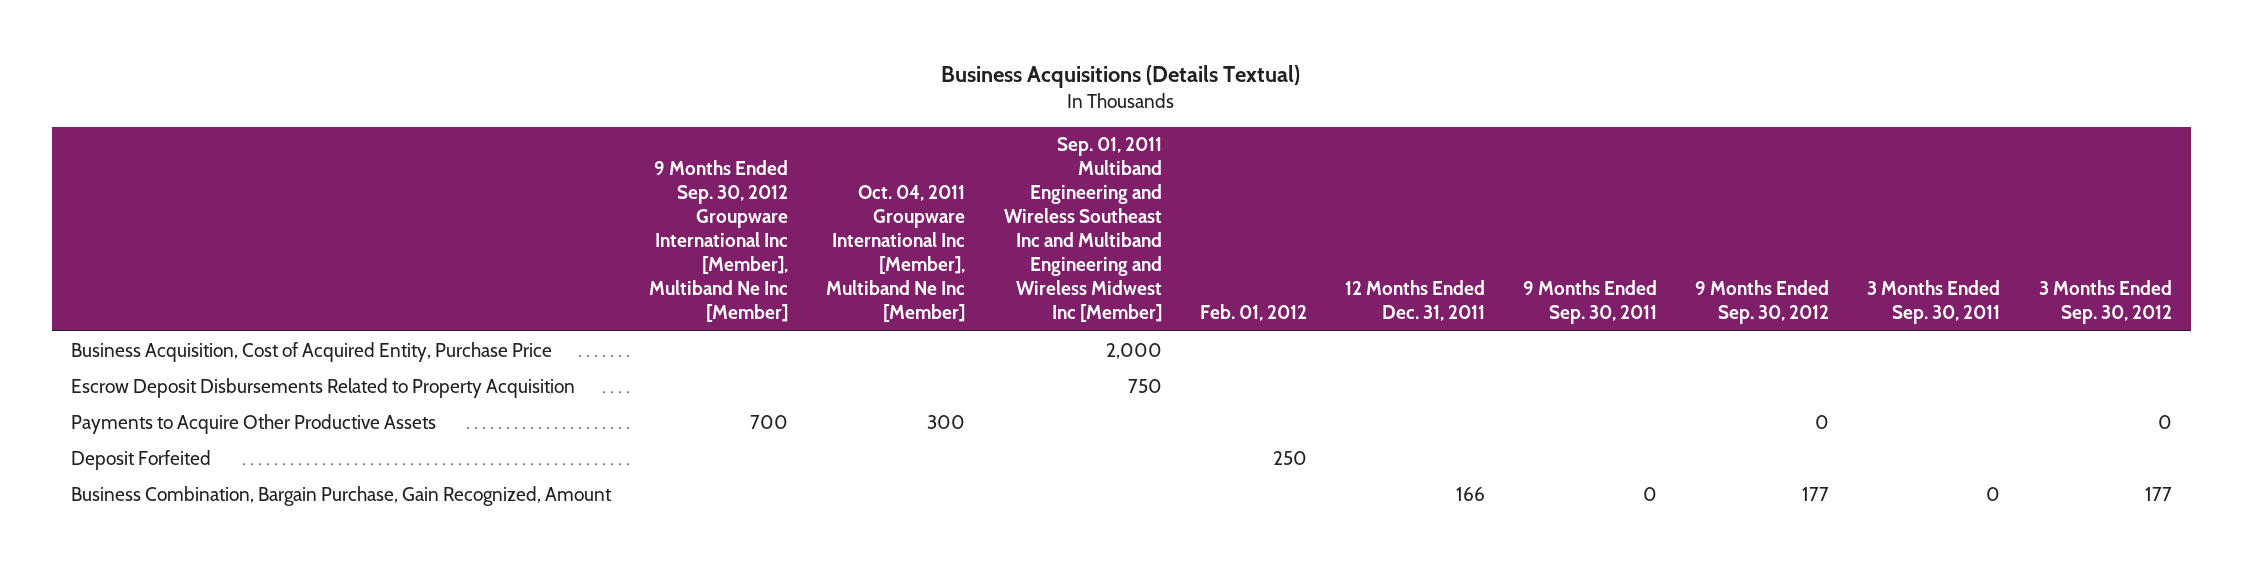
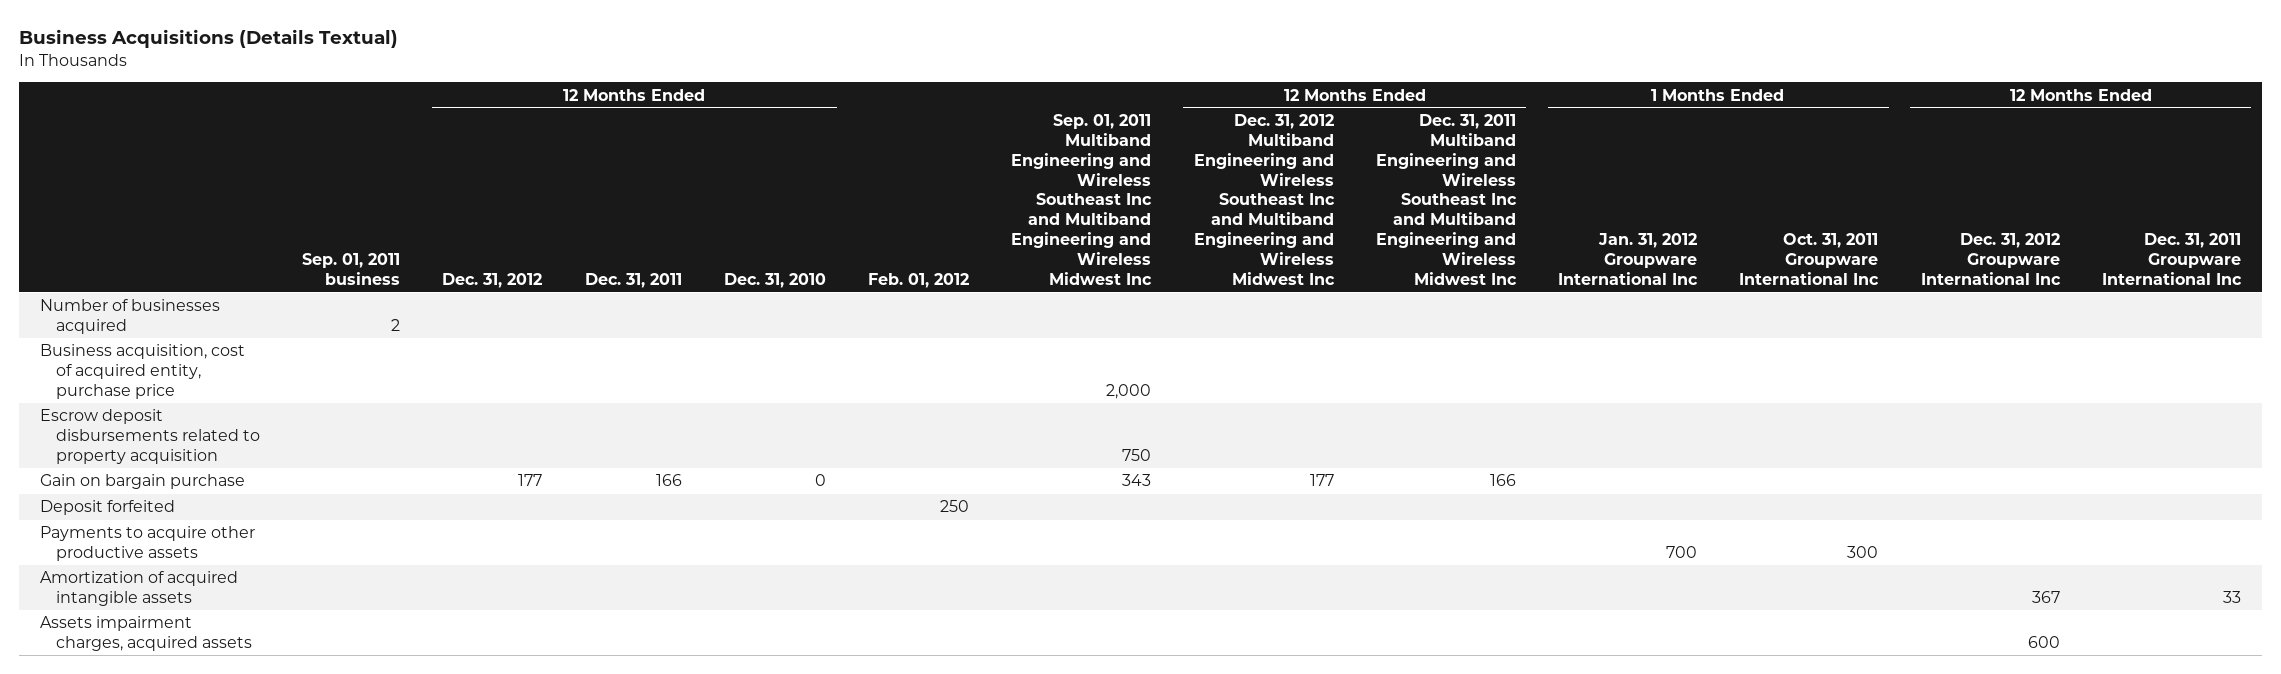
- | 9 Months Ended Sep. 30, 2012 Groupware International Inc [Member], Multiband Ne Inc [Member] | Oct. 04, 2011 Groupware International Inc [Member], Multiband Ne Inc [Member] | Sep. 01, 2011 Multiband Engineering and Wireless Southeast Inc and Multiband Engineering and Wireless Midwest Inc [Member] | Feb. 01, 2012 | 12 Months Ended Dec. 31, 2011 | 9 Months Ended Sep. 30, 2011 | 9 Months Ended Sep. 30, 2012 | 3 Months Ended Sep. 30, 2011 | 3 Months Ended Sep. 30, 2012
+ | Sep. 01, 2011 business | 12 Months Ended Dec. 31, 2012 | 12 Months Ended Dec. 31, 2011 | 12 Months Ended Dec. 31, 2010 | Feb. 01, 2012 | Sep. 01, 2011 Multiband Engineering and Wireless Southeast Inc and Multiband Engineering and Wireless Midwest Inc | 12 Months Ended Dec. 31, 2012 Multiband Engineering and Wireless Southeast Inc and Multiband Engineering and Wireless Midwest Inc | 12 Months Ended Dec. 31, 2011 Multiband Engineering and Wireless Southeast Inc and Multiband Engineering and Wireless Midwest Inc | 1 Months Ended Jan. 31, 2012 Groupware International Inc | 1 Months Ended Oct. 31, 2011 Groupware International Inc | 12 Months Ended Dec. 31, 2012 Groupware International Inc | 12 Months Ended Dec. 31, 2011 Groupware International Inc
- Business Acquisition, Cost of Acquired Entity, Purchase Price | | | 2,000 | | | | | |
- Escrow Deposit Disbursements Related to Property Acquisition | | | 750 | | | | | |
- Payments to Acquire Other Productive Assets | 700 | 300 | | | | | 0 | | 0
- Deposit Forfeited | | | | 250 | | | | |
- Business Combination, Bargain Purchase, Gain Recognized, Amount | | | | | 166 | 0 | 177 | 0 | 177
+ Number of businesses acquired | 2 | | | | | | | | | | |
+ Business acquisition, cost of acquired entity, purchase price | | | | | | 2,000 | | | | | |
+ Escrow deposit disbursements related to property acquisition | | | | | | 750 | | | | | |
+ Gain on bargain purchase | | 177 | 166 | 0 | | 343 | 177 | 166 | | | |
+ Deposit forfeited | | | | | 250 | | | | | | |
+ Payments to acquire other productive assets | | | | | | | | | 700 | 300 | |
+ Amortization of acquired intangible assets | | | | | | | | | | | 367 | 33
+ Assets impairment charges, acquired assets | | | | | | | | | | | 600 |

